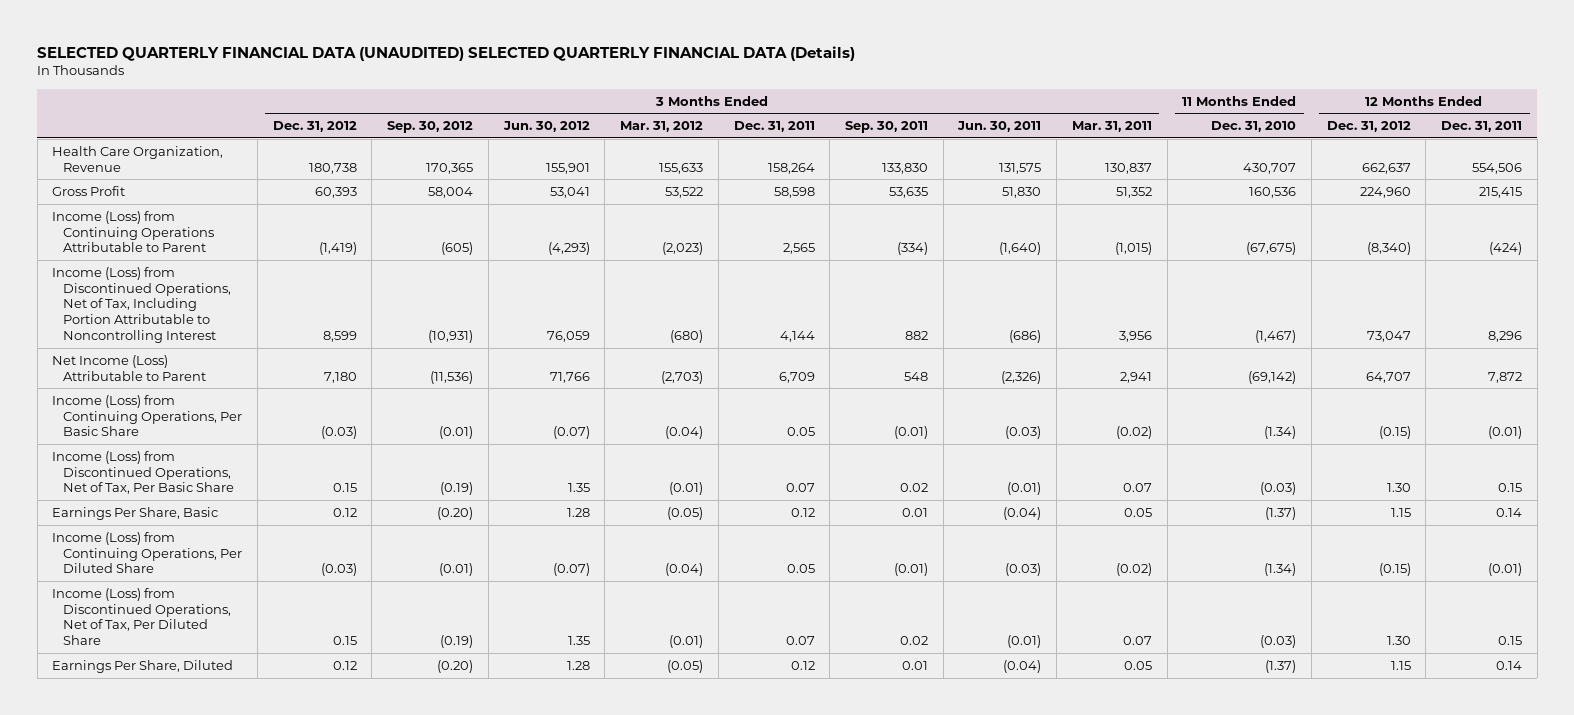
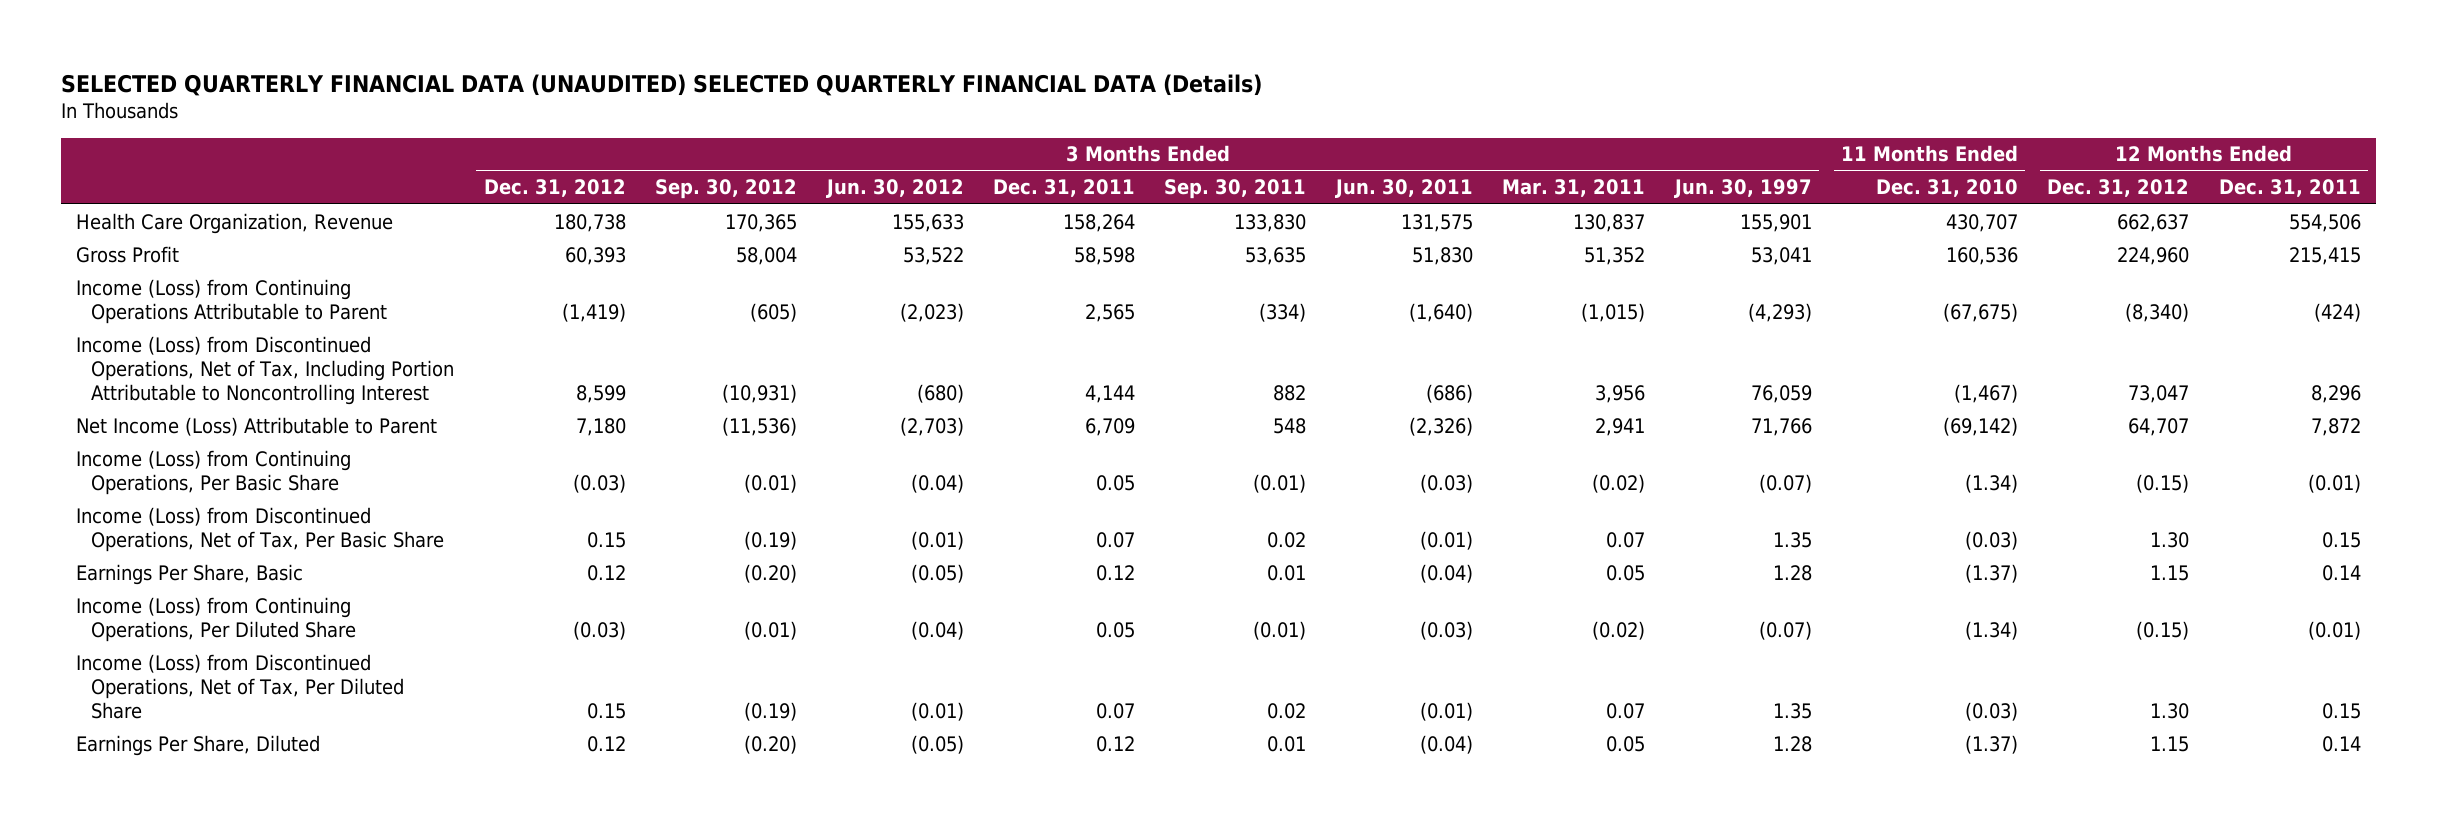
- | 3 Months Ended Dec. 31, 2012 | 3 Months Ended Sep. 30, 2012 | 3 Months Ended Jun. 30, 2012 | 3 Months Ended Mar. 31, 2012 | 3 Months Ended Dec. 31, 2011 | 3 Months Ended Sep. 30, 2011 | 3 Months Ended Jun. 30, 2011 | 3 Months Ended Mar. 31, 2011 | 11 Months Ended Dec. 31, 2010 | 12 Months Ended Dec. 31, 2012 | 12 Months Ended Dec. 31, 2011
+ | 3 Months Ended Dec. 31, 2012 | 3 Months Ended Sep. 30, 2012 | 3 Months Ended Jun. 30, 2012 | 3 Months Ended Dec. 31, 2011 | 3 Months Ended Sep. 30, 2011 | 3 Months Ended Jun. 30, 2011 | 3 Months Ended Mar. 31, 2011 | 3 Months Ended Jun. 30, 1997 | 11 Months Ended Dec. 31, 2010 | 12 Months Ended Dec. 31, 2012 | 12 Months Ended Dec. 31, 2011
- Health Care Organization, Revenue | 180,738 | 170,365 | 155,901 | 155,633 | 158,264 | 133,830 | 131,575 | 130,837 | 430,707 | 662,637 | 554,506
- Gross Profit | 60,393 | 58,004 | 53,041 | 53,522 | 58,598 | 53,635 | 51,830 | 51,352 | 160,536 | 224,960 | 215,415
- Income (Loss) from Continuing Operations Attributable to Parent | (1,419) | (605) | (4,293) | (2,023) | 2,565 | (334) | (1,640) | (1,015) | (67,675) | (8,340) | (424)
- Income (Loss) from Discontinued Operations, Net of Tax, Including Portion Attributable to Noncontrolling Interest | 8,599 | (10,931) | 76,059 | (680) | 4,144 | 882 | (686) | 3,956 | (1,467) | 73,047 | 8,296
- Net Income (Loss) Attributable to Parent | 7,180 | (11,536) | 71,766 | (2,703) | 6,709 | 548 | (2,326) | 2,941 | (69,142) | 64,707 | 7,872
- Income (Loss) from Continuing Operations, Per Basic Share | (0.03) | (0.01) | (0.07) | (0.04) | 0.05 | (0.01) | (0.03) | (0.02) | (1.34) | (0.15) | (0.01)
- Income (Loss) from Discontinued Operations, Net of Tax, Per Basic Share | 0.15 | (0.19) | 1.35 | (0.01) | 0.07 | 0.02 | (0.01) | 0.07 | (0.03) | 1.30 | 0.15
- Earnings Per Share, Basic | 0.12 | (0.20) | 1.28 | (0.05) | 0.12 | 0.01 | (0.04) | 0.05 | (1.37) | 1.15 | 0.14
- Income (Loss) from Continuing Operations, Per Diluted Share | (0.03) | (0.01) | (0.07) | (0.04) | 0.05 | (0.01) | (0.03) | (0.02) | (1.34) | (0.15) | (0.01)
- Income (Loss) from Discontinued Operations, Net of Tax, Per Diluted Share | 0.15 | (0.19) | 1.35 | (0.01) | 0.07 | 0.02 | (0.01) | 0.07 | (0.03) | 1.30 | 0.15
- Earnings Per Share, Diluted | 0.12 | (0.20) | 1.28 | (0.05) | 0.12 | 0.01 | (0.04) | 0.05 | (1.37) | 1.15 | 0.14
+ Health Care Organization, Revenue | 180,738 | 170,365 | 155,633 | 158,264 | 133,830 | 131,575 | 130,837 | 155,901 | 430,707 | 662,637 | 554,506
+ Gross Profit | 60,393 | 58,004 | 53,522 | 58,598 | 53,635 | 51,830 | 51,352 | 53,041 | 160,536 | 224,960 | 215,415
+ Income (Loss) from Continuing Operations Attributable to Parent | (1,419) | (605) | (2,023) | 2,565 | (334) | (1,640) | (1,015) | (4,293) | (67,675) | (8,340) | (424)
+ Income (Loss) from Discontinued Operations, Net of Tax, Including Portion Attributable to Noncontrolling Interest | 8,599 | (10,931) | (680) | 4,144 | 882 | (686) | 3,956 | 76,059 | (1,467) | 73,047 | 8,296
+ Net Income (Loss) Attributable to Parent | 7,180 | (11,536) | (2,703) | 6,709 | 548 | (2,326) | 2,941 | 71,766 | (69,142) | 64,707 | 7,872
+ Income (Loss) from Continuing Operations, Per Basic Share | (0.03) | (0.01) | (0.04) | 0.05 | (0.01) | (0.03) | (0.02) | (0.07) | (1.34) | (0.15) | (0.01)
+ Income (Loss) from Discontinued Operations, Net of Tax, Per Basic Share | 0.15 | (0.19) | (0.01) | 0.07 | 0.02 | (0.01) | 0.07 | 1.35 | (0.03) | 1.30 | 0.15
+ Earnings Per Share, Basic | 0.12 | (0.20) | (0.05) | 0.12 | 0.01 | (0.04) | 0.05 | 1.28 | (1.37) | 1.15 | 0.14
+ Income (Loss) from Continuing Operations, Per Diluted Share | (0.03) | (0.01) | (0.04) | 0.05 | (0.01) | (0.03) | (0.02) | (0.07) | (1.34) | (0.15) | (0.01)
+ Income (Loss) from Discontinued Operations, Net of Tax, Per Diluted Share | 0.15 | (0.19) | (0.01) | 0.07 | 0.02 | (0.01) | 0.07 | 1.35 | (0.03) | 1.30 | 0.15
+ Earnings Per Share, Diluted | 0.12 | (0.20) | (0.05) | 0.12 | 0.01 | (0.04) | 0.05 | 1.28 | (1.37) | 1.15 | 0.14

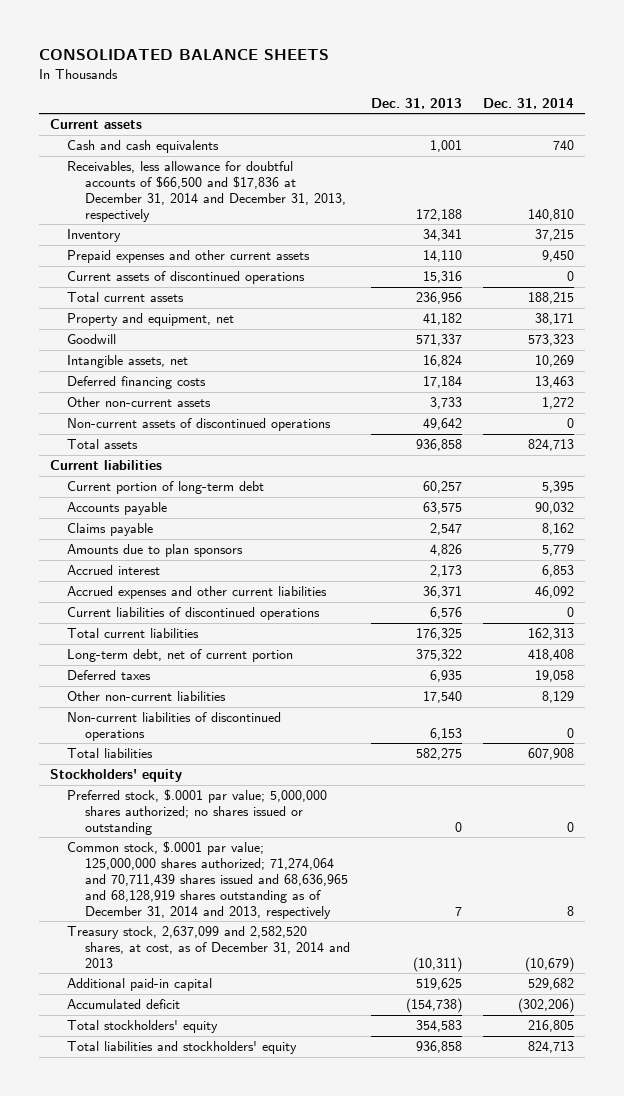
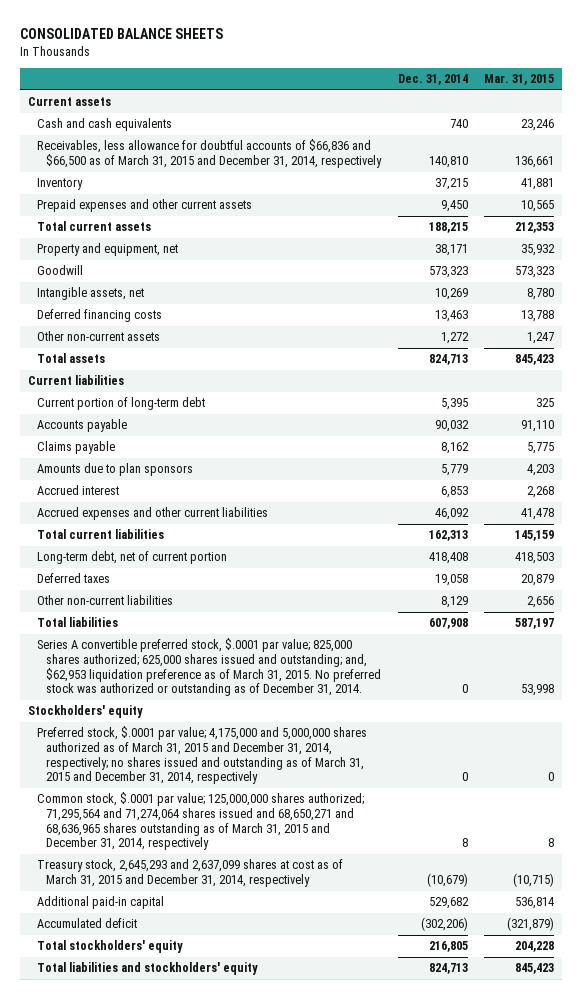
- | Dec. 31, 2013 | Dec. 31, 2014
+ | Dec. 31, 2014 | Mar. 31, 2015
- Receivables, less allowance for doubtful accounts of $66,500 and $17,836 at December 31, 2014 and December 31, 2013, respectively | 172,188 | 140,810
+ Receivables, less allowance for doubtful accounts of $66,836 and $66,500 as of March 31, 2015 and December 31, 2014, respectively | 140,810 | 136,661
- Current assets of discontinued operations | 15,316 | 0
- Non-current assets of discontinued operations | 49,642 | 0
- Current liabilities of discontinued operations | 6,576 | 0
- Non-current liabilities of discontinued operations | 6,153 | 0
+ Series A convertible preferred stock, $.0001 par value; 825,000 shares authorized; 625,000 shares issued and outstanding; and, $62,953 liquidation preference as of March 31, 2015. No preferred stock was authorized or outstanding as of December 31, 2014. | 0 | 53,998
- Preferred stock, $.0001 par value; 5,000,000 shares authorized; no shares issued or outstanding | 0 | 0
- Common stock, $.0001 par value; 125,000,000 shares authorized; 71,274,064 and 70,711,439 shares issued and 68,636,965 and 68,128,919 shares outstanding as of December 31, 2014 and 2013, respectively | 7 | 8
- Treasury stock, 2,637,099 and 2,582,520 shares, at cost, as of December 31, 2014 and 2013 | (10,311) | (10,679)
+ Preferred stock, $.0001 par value; 4,175,000 and 5,000,000 shares authorized as of March 31, 2015 and December 31, 2014, respectively; no shares issued and outstanding as of March 31, 2015 and December 31, 2014, respectively | 0 | 0
+ Common stock, $.0001 par value; 125,000,000 shares authorized; 71,295,564 and 71,274,064 shares issued and 68,650,271 and 68,636,965 shares outstanding as of March 31, 2015 and December 31, 2014, respectively | 8 | 8
+ Treasury stock, 2,645,293 and 2,637,099 shares at cost as of March 31, 2015 and December 31, 2014, respectively | (10,679) | (10,715)

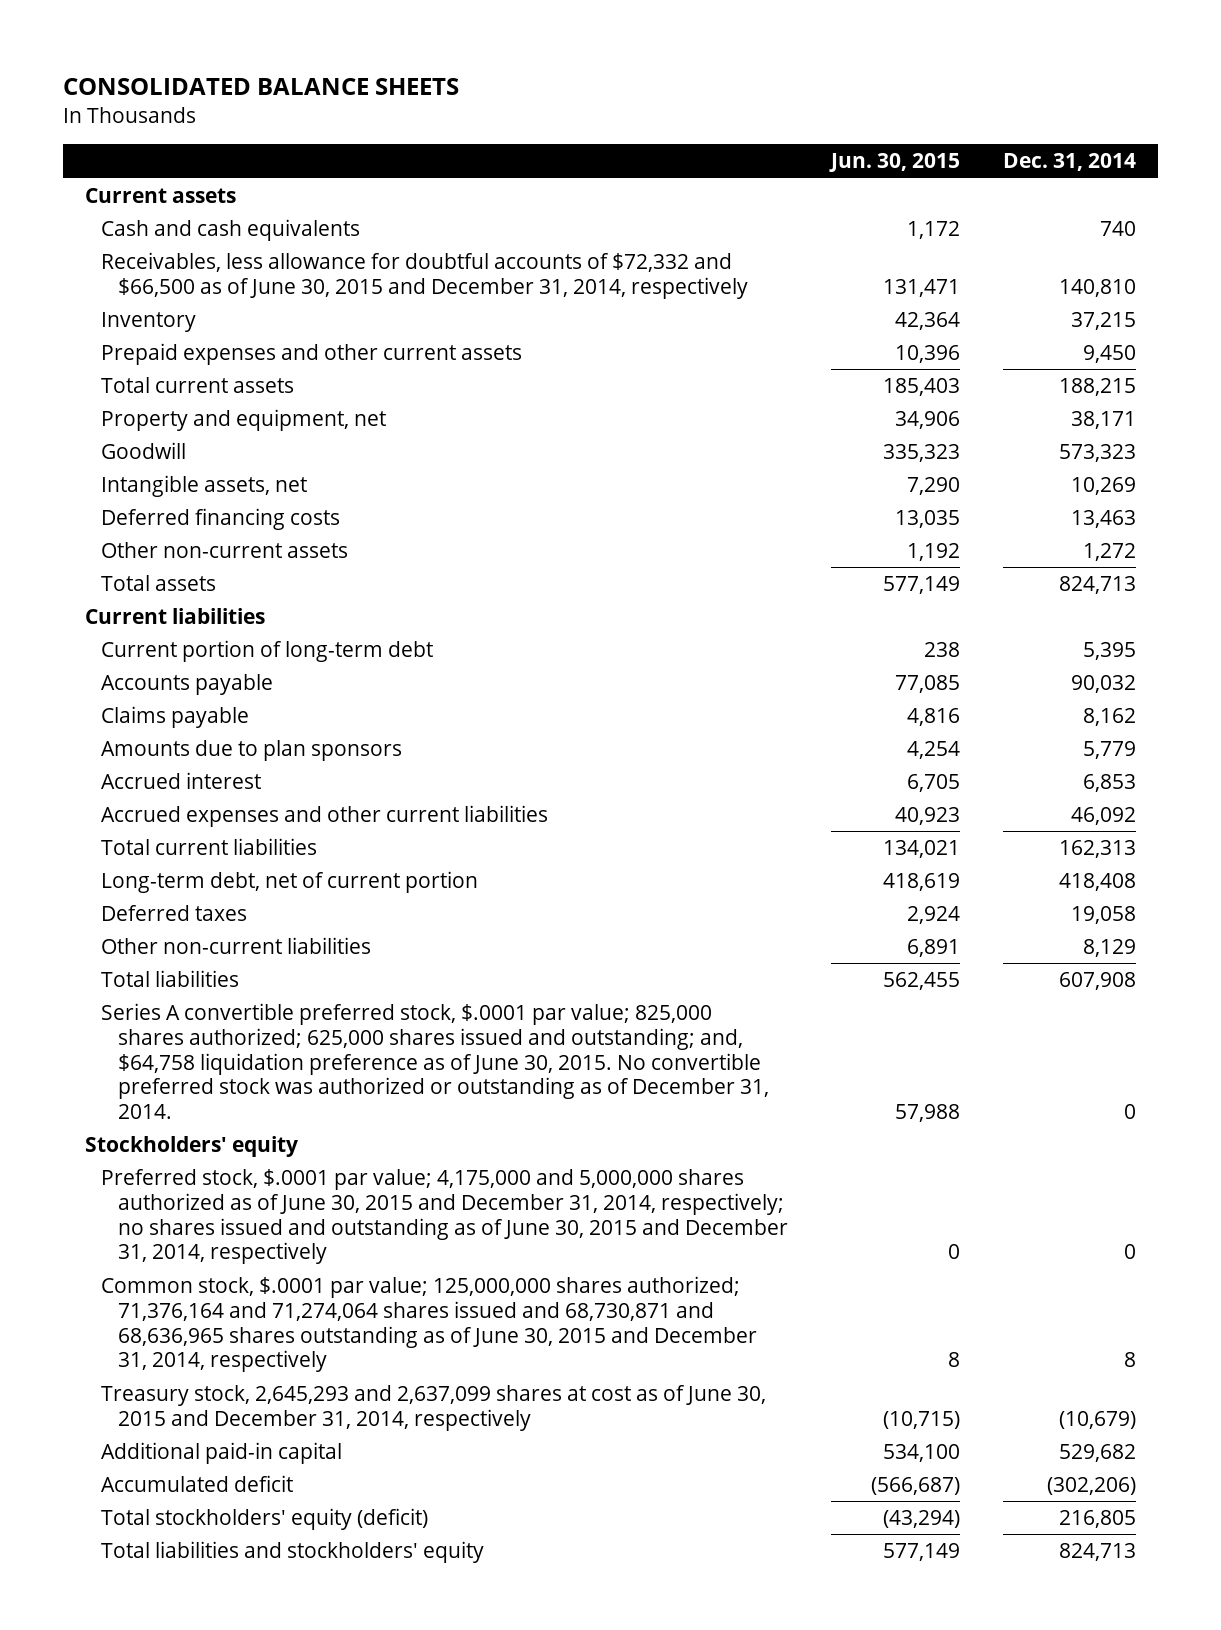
- | Dec. 31, 2014 | Mar. 31, 2015
+ | Jun. 30, 2015 | Dec. 31, 2014
- Receivables, less allowance for doubtful accounts of $66,836 and $66,500 as of March 31, 2015 and December 31, 2014, respectively | 140,810 | 136,661
+ Receivables, less allowance for doubtful accounts of $72,332 and $66,500 as of June 30, 2015 and December 31, 2014, respectively | 131,471 | 140,810
- Series A convertible preferred stock, $.0001 par value; 825,000 shares authorized; 625,000 shares issued and outstanding; and, $62,953 liquidation preference as of March 31, 2015. No preferred stock was authorized or outstanding as of December 31, 2014. | 0 | 53,998
+ Series A convertible preferred stock, $.0001 par value; 825,000 shares authorized; 625,000 shares issued and outstanding; and, $64,758 liquidation preference as of June 30, 2015. No convertible preferred stock was authorized or outstanding as of December 31, 2014. | 57,988 | 0
- Preferred stock, $.0001 par value; 4,175,000 and 5,000,000 shares authorized as of March 31, 2015 and December 31, 2014, respectively; no shares issued and outstanding as of March 31, 2015 and December 31, 2014, respectively | 0 | 0
- Common stock, $.0001 par value; 125,000,000 shares authorized; 71,295,564 and 71,274,064 shares issued and 68,650,271 and 68,636,965 shares outstanding as of March 31, 2015 and December 31, 2014, respectively | 8 | 8
- Treasury stock, 2,645,293 and 2,637,099 shares at cost as of March 31, 2015 and December 31, 2014, respectively | (10,679) | (10,715)
+ Preferred stock, $.0001 par value; 4,175,000 and 5,000,000 shares authorized as of June 30, 2015 and December 31, 2014, respectively; no shares issued and outstanding as of June 30, 2015 and December 31, 2014, respectively | 0 | 0
+ Common stock, $.0001 par value; 125,000,000 shares authorized; 71,376,164 and 71,274,064 shares issued and 68,730,871 and 68,636,965 shares outstanding as of June 30, 2015 and December 31, 2014, respectively | 8 | 8
+ Treasury stock, 2,645,293 and 2,637,099 shares at cost as of June 30, 2015 and December 31, 2014, respectively | (10,715) | (10,679)
- Total stockholders' equity | 216,805 | 204,228
+ Total stockholders' equity (deficit) | (43,294) | 216,805

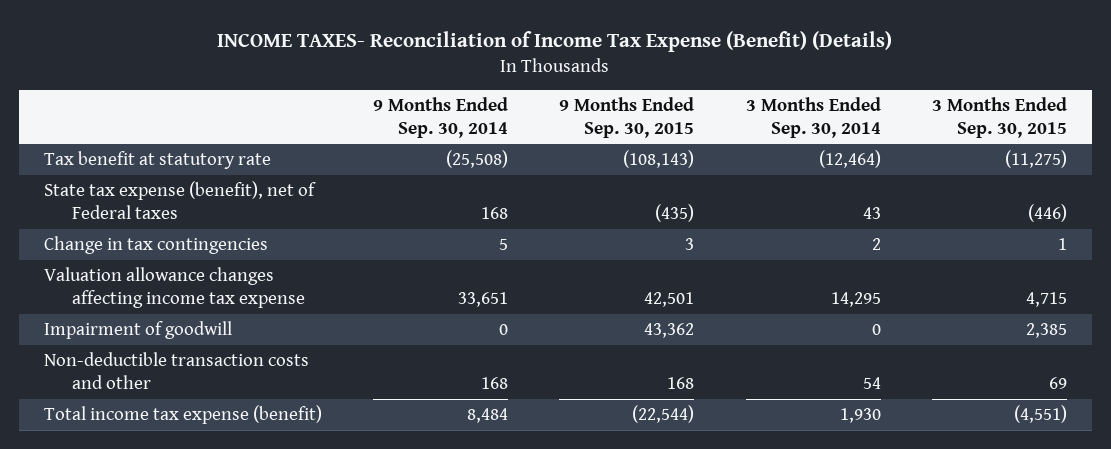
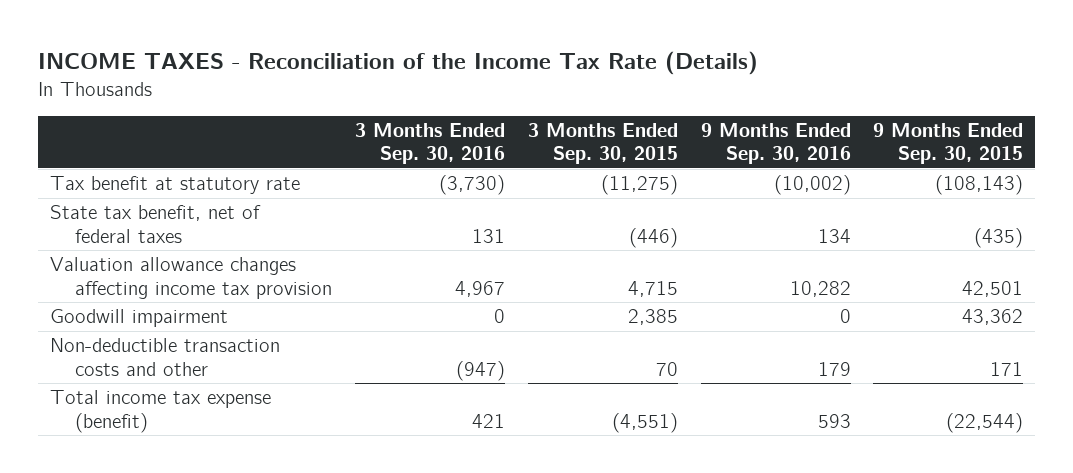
- INCOME TAXES- Reconciliation of Income Tax Expense (Benefit) (Details)
+ INCOME TAXES - Reconciliation of the Income Tax Rate (Details)
- | 9 Months Ended Sep. 30, 2014 | 9 Months Ended Sep. 30, 2015 | 3 Months Ended Sep. 30, 2014 | 3 Months Ended Sep. 30, 2015
+ | 3 Months Ended Sep. 30, 2016 | 3 Months Ended Sep. 30, 2015 | 9 Months Ended Sep. 30, 2016 | 9 Months Ended Sep. 30, 2015
- State tax expense (benefit), net of Federal taxes | 168 | (435) | 43 | (446)
- Change in tax contingencies | 5 | 3 | 2 | 1
- Valuation allowance changes affecting income tax expense | 33,651 | 42,501 | 14,295 | 4,715
- Impairment of goodwill | 0 | 43,362 | 0 | 2,385
- Non-deductible transaction costs and other | 168 | 168 | 54 | 69
+ State tax benefit, net of federal taxes | 131 | (446) | 134 | (435)
+ Valuation allowance changes affecting income tax provision | 4,967 | 4,715 | 10,282 | 42,501
+ Goodwill impairment | 0 | 2,385 | 0 | 43,362
+ Non-deductible transaction costs and other | (947) | 70 | 179 | 171

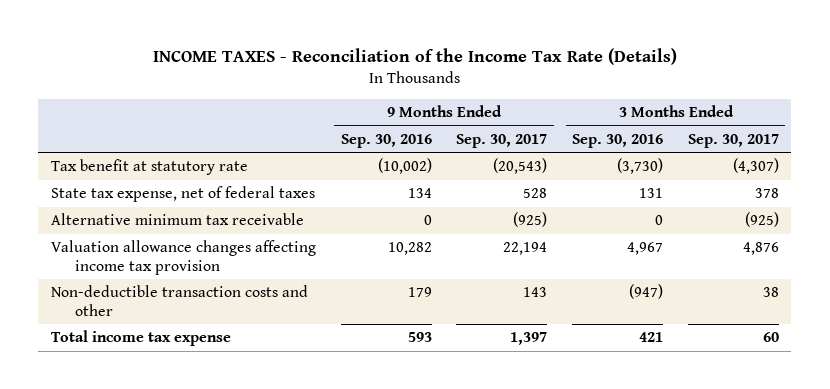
- | 3 Months Ended Sep. 30, 2016 | 3 Months Ended Sep. 30, 2015 | 9 Months Ended Sep. 30, 2016 | 9 Months Ended Sep. 30, 2015
+ | 9 Months Ended Sep. 30, 2016 | 9 Months Ended Sep. 30, 2017 | 3 Months Ended Sep. 30, 2016 | 3 Months Ended Sep. 30, 2017
- State tax benefit, net of federal taxes | 131 | (446) | 134 | (435)
+ State tax expense, net of federal taxes | 134 | 528 | 131 | 378
+ Alternative minimum tax receivable | 0 | (925) | 0 | (925)
- Goodwill impairment | 0 | 2,385 | 0 | 43,362
- Total income tax expense (benefit) | 421 | (4,551) | 593 | (22,544)
+ Total income tax expense | 593 | 1,397 | 421 | 60

